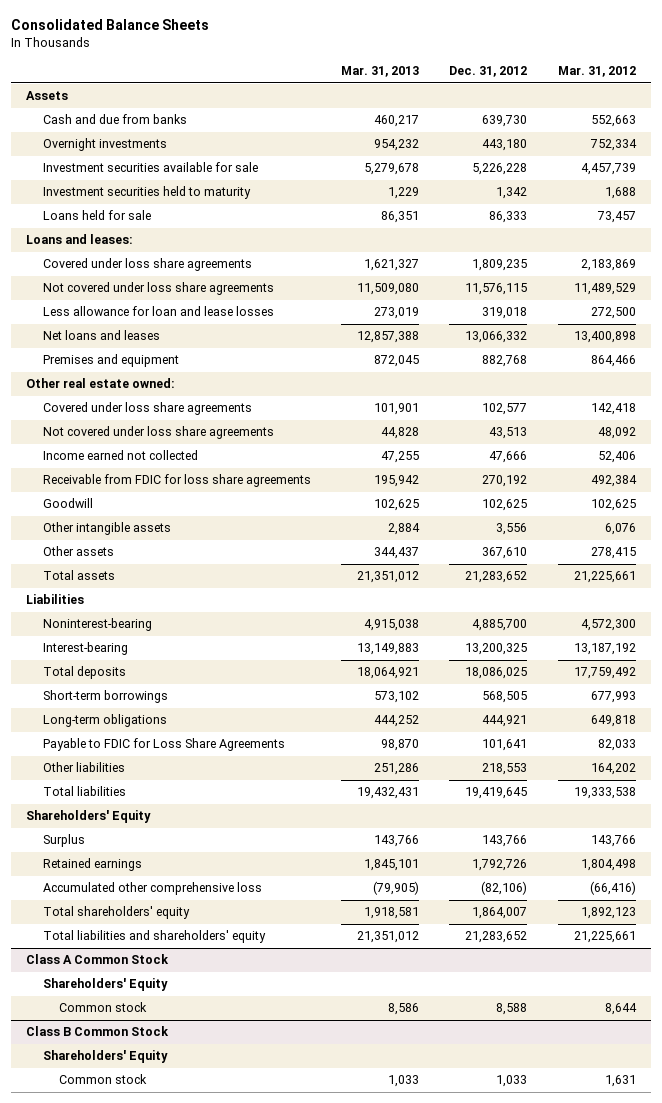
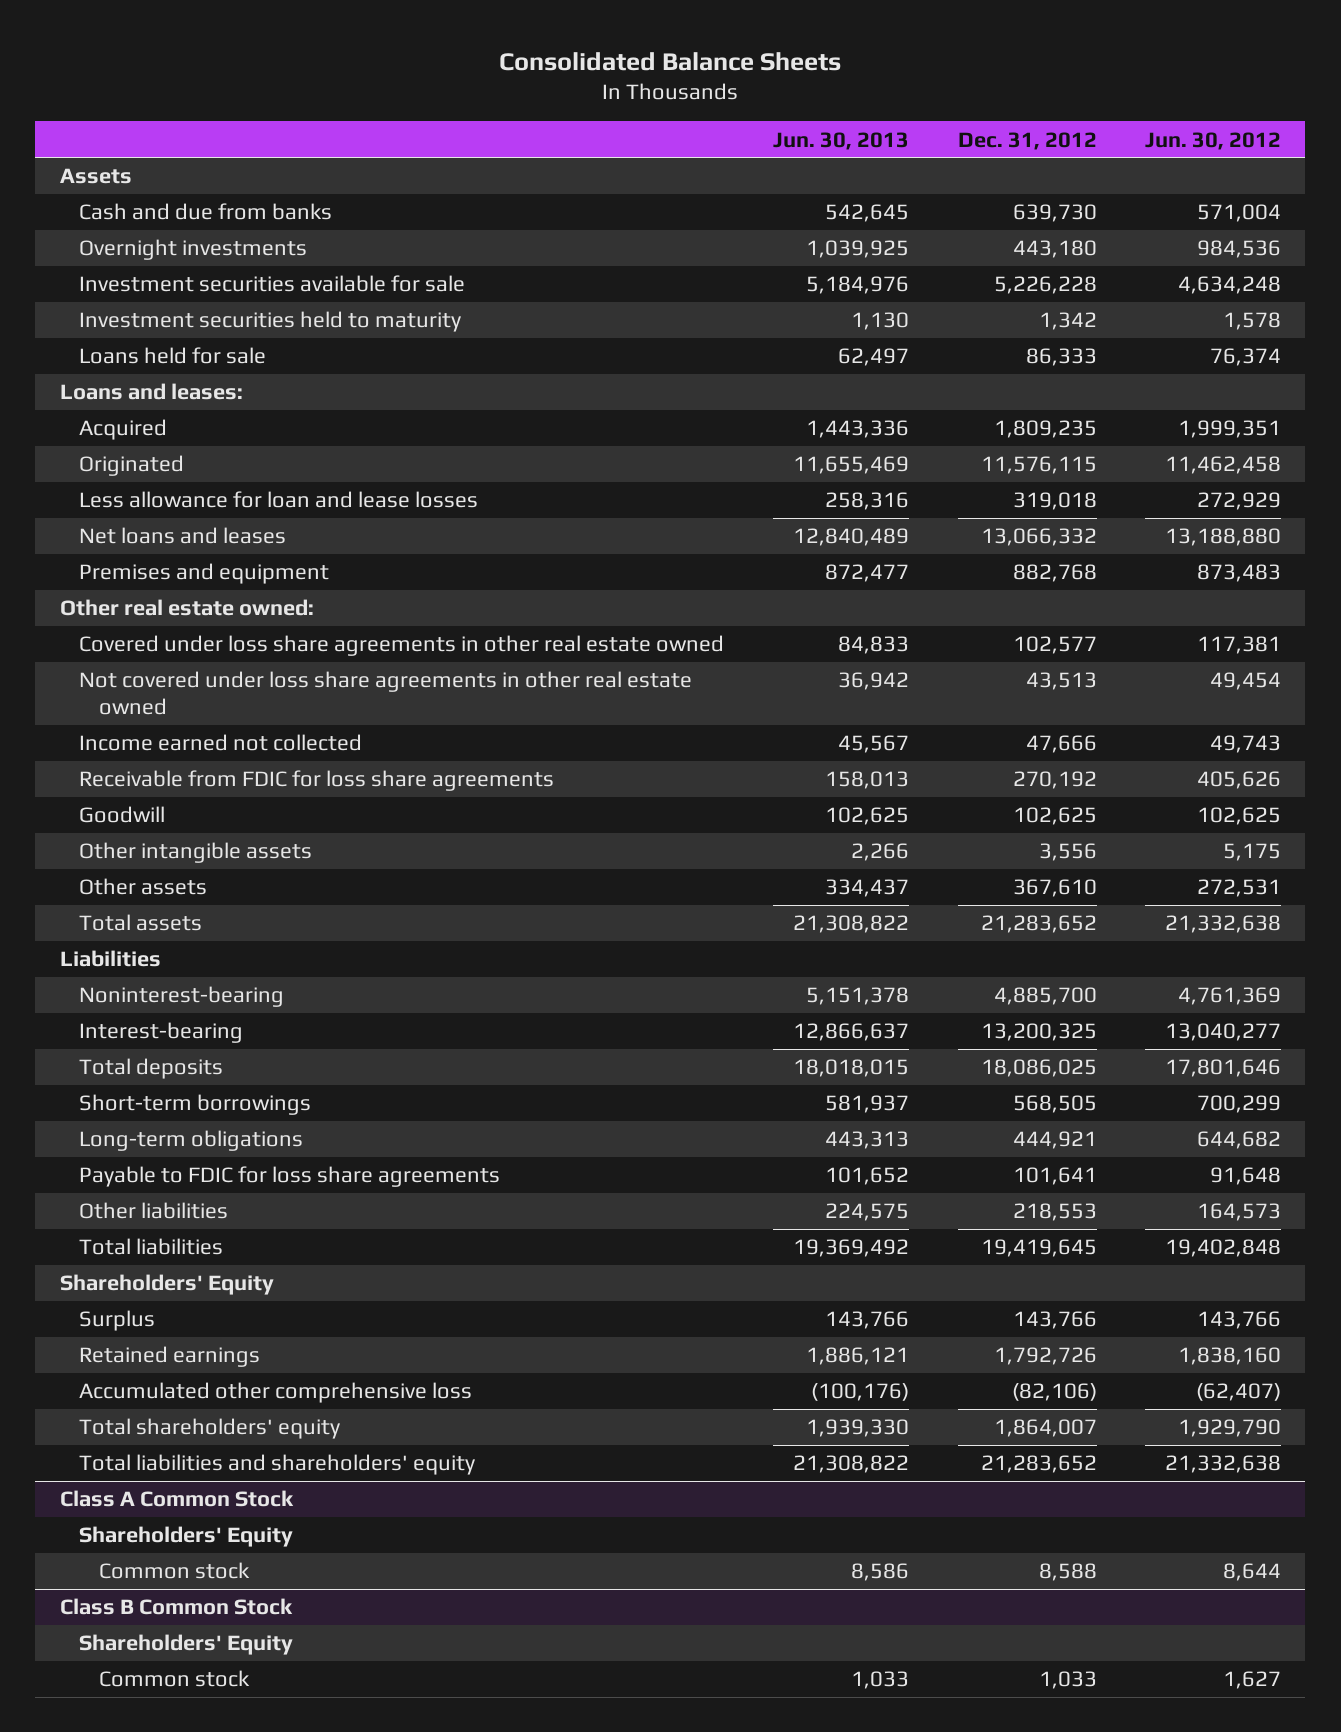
- | Mar. 31, 2013 | Dec. 31, 2012 | Mar. 31, 2012
+ | Jun. 30, 2013 | Dec. 31, 2012 | Jun. 30, 2012
- Covered under loss share agreements | 1,621,327 | 1,809,235 | 2,183,869
- Not covered under loss share agreements | 11,509,080 | 11,576,115 | 11,489,529
+ Acquired | 1,443,336 | 1,809,235 | 1,999,351
+ Originated | 11,655,469 | 11,576,115 | 11,462,458
- Covered under loss share agreements | 101,901 | 102,577 | 142,418
- Not covered under loss share agreements | 44,828 | 43,513 | 48,092
+ Covered under loss share agreements in other real estate owned | 84,833 | 102,577 | 117,381
+ Not covered under loss share agreements in other real estate owned | 36,942 | 43,513 | 49,454
- Payable to FDIC for Loss Share Agreements | 98,870 | 101,641 | 82,033
+ Payable to FDIC for loss share agreements | 101,652 | 101,641 | 91,648

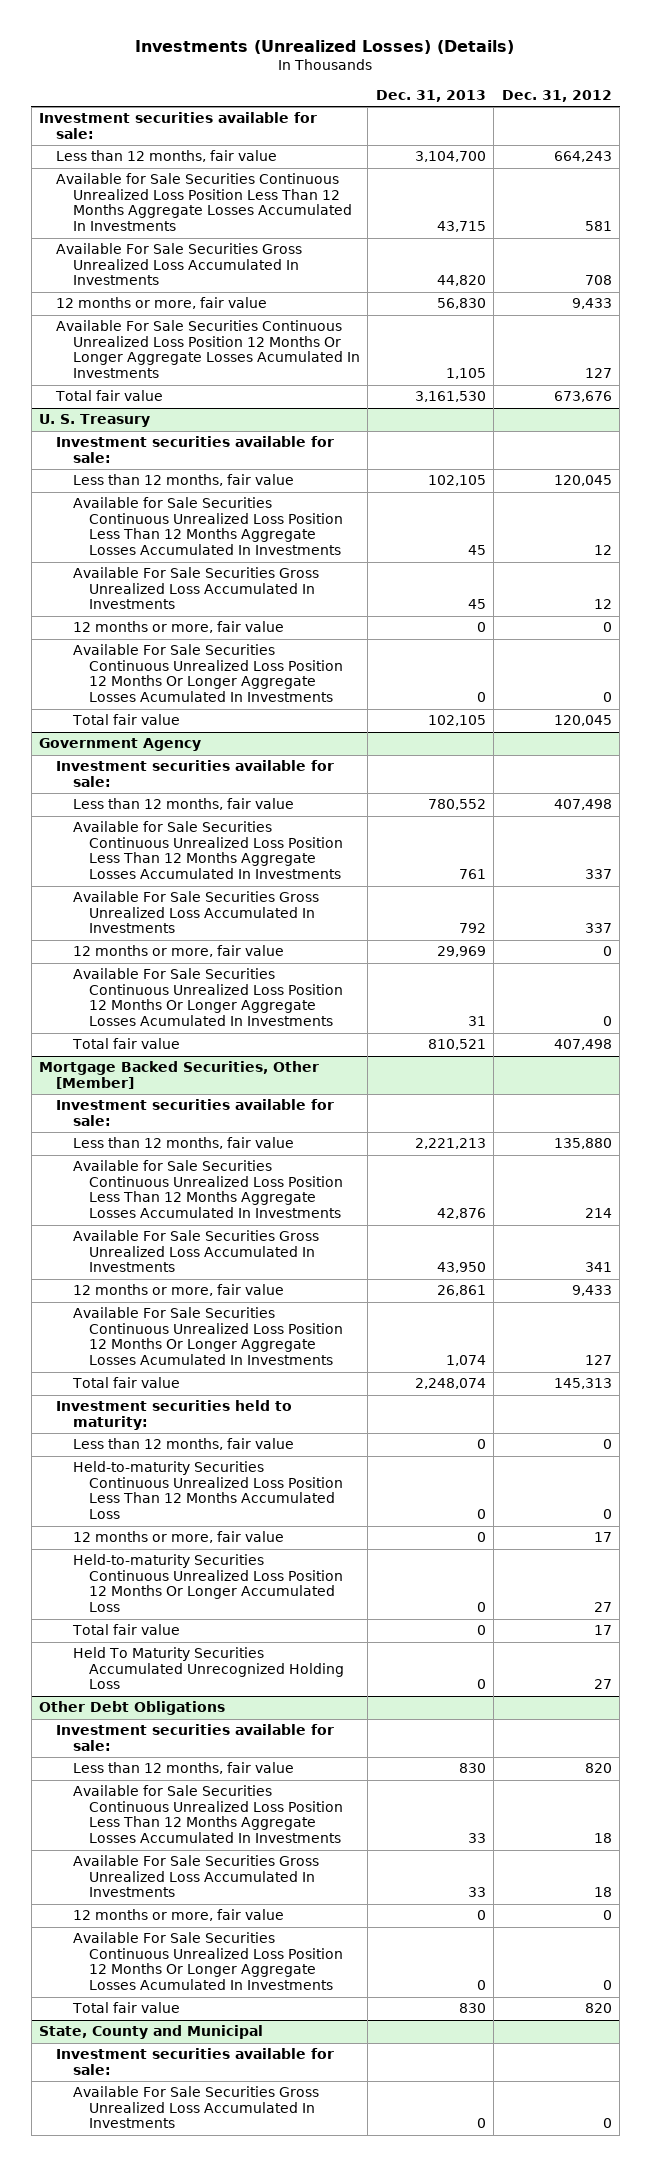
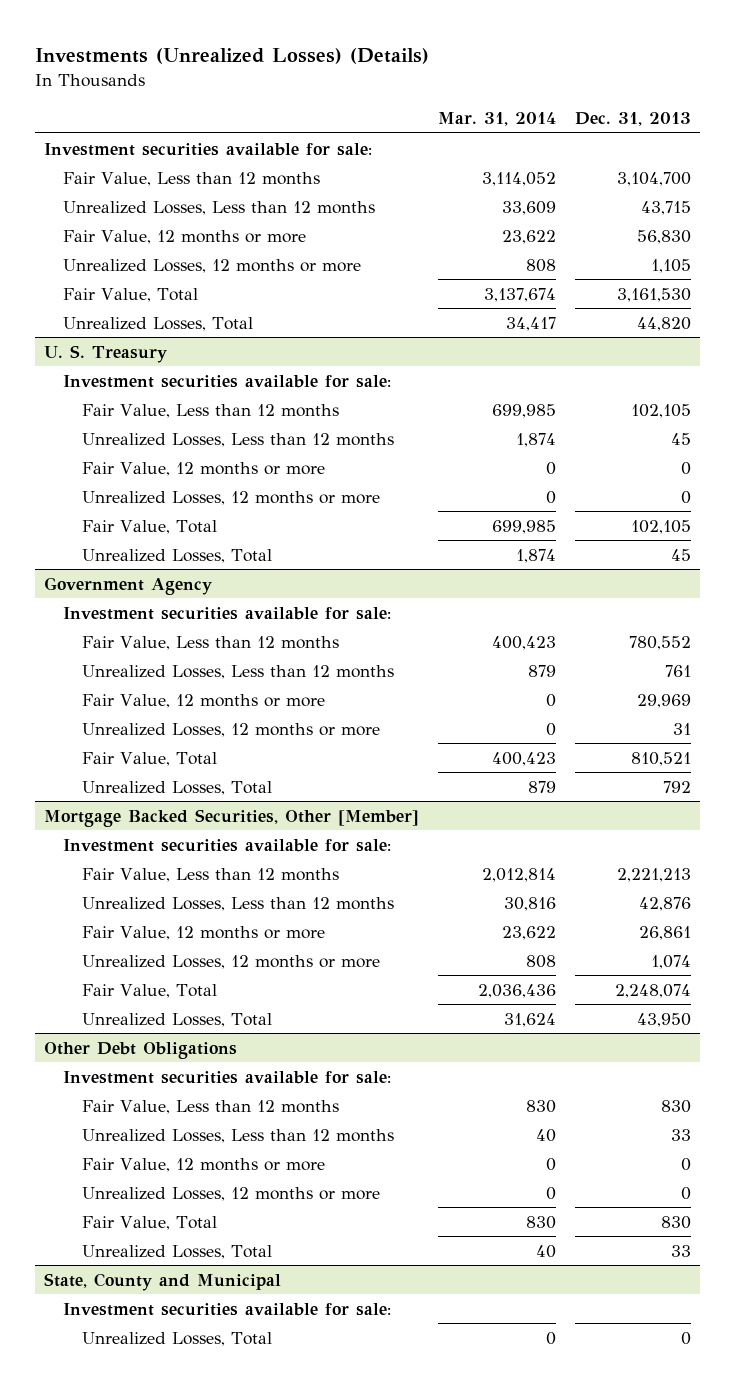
- | Dec. 31, 2013 | Dec. 31, 2012
+ | Mar. 31, 2014 | Dec. 31, 2013
- Less than 12 months, fair value | 3,104,700 | 664,243
- Available for Sale Securities Continuous Unrealized Loss Position Less Than 12 Months Aggregate Losses Accumulated In Investments | 43,715 | 581
- Available For Sale Securities Gross Unrealized Loss Accumulated In Investments | 44,820 | 708
- 12 months or more, fair value | 56,830 | 9,433
- Available For Sale Securities Continuous Unrealized Loss Position 12 Months Or Longer Aggregate Losses Acumulated In Investments | 1,105 | 127
- Total fair value | 3,161,530 | 673,676
+ Fair Value, Less than 12 months | 3,114,052 | 3,104,700
+ Unrealized Losses, Less than 12 months | 33,609 | 43,715
+ Fair Value, 12 months or more | 23,622 | 56,830
+ Unrealized Losses, 12 months or more | 808 | 1,105
+ Fair Value, Total | 3,137,674 | 3,161,530
+ Unrealized Losses, Total | 34,417 | 44,820
@ U. S. Treasury
- Less than 12 months, fair value | 102,105 | 120,045
- Available for Sale Securities Continuous Unrealized Loss Position Less Than 12 Months Aggregate Losses Accumulated In Investments | 45 | 12
- Available For Sale Securities Gross Unrealized Loss Accumulated In Investments | 45 | 12
- 12 months or more, fair value | 0 | 0
- Available For Sale Securities Continuous Unrealized Loss Position 12 Months Or Longer Aggregate Losses Acumulated In Investments | 0 | 0
- Total fair value | 102,105 | 120,045
+ Fair Value, Less than 12 months | 699,985 | 102,105
+ Unrealized Losses, Less than 12 months | 1,874 | 45
+ Fair Value, 12 months or more | 0 | 0
+ Unrealized Losses, 12 months or more | 0 | 0
+ Fair Value, Total | 699,985 | 102,105
+ Unrealized Losses, Total | 1,874 | 45
@ Government Agency
- Less than 12 months, fair value | 780,552 | 407,498
- Available for Sale Securities Continuous Unrealized Loss Position Less Than 12 Months Aggregate Losses Accumulated In Investments | 761 | 337
- Available For Sale Securities Gross Unrealized Loss Accumulated In Investments | 792 | 337
- 12 months or more, fair value | 29,969 | 0
- Available For Sale Securities Continuous Unrealized Loss Position 12 Months Or Longer Aggregate Losses Acumulated In Investments | 31 | 0
- Total fair value | 810,521 | 407,498
+ Fair Value, Less than 12 months | 400,423 | 780,552
+ Unrealized Losses, Less than 12 months | 879 | 761
+ Fair Value, 12 months or more | 0 | 29,969
+ Unrealized Losses, 12 months or more | 0 | 31
+ Fair Value, Total | 400,423 | 810,521
+ Unrealized Losses, Total | 879 | 792
@ Mortgage Backed Securities, Other [Member]
- Less than 12 months, fair value | 2,221,213 | 135,880
- Available for Sale Securities Continuous Unrealized Loss Position Less Than 12 Months Aggregate Losses Accumulated In Investments | 42,876 | 214
- Available For Sale Securities Gross Unrealized Loss Accumulated In Investments | 43,950 | 341
- 12 months or more, fair value | 26,861 | 9,433
- Available For Sale Securities Continuous Unrealized Loss Position 12 Months Or Longer Aggregate Losses Acumulated In Investments | 1,074 | 127
- Total fair value | 2,248,074 | 145,313
- Investment securities held to maturity:
- Less than 12 months, fair value | 0 | 0
- Held-to-maturity Securities Continuous Unrealized Loss Position Less Than 12 Months Accumulated Loss | 0 | 0
- 12 months or more, fair value | 0 | 17
- Held-to-maturity Securities Continuous Unrealized Loss Position 12 Months Or Longer Accumulated Loss | 0 | 27
- Total fair value | 0 | 17
- Held To Maturity Securities Accumulated Unrecognized Holding Loss | 0 | 27
+ Fair Value, Less than 12 months | 2,012,814 | 2,221,213
+ Unrealized Losses, Less than 12 months | 30,816 | 42,876
+ Fair Value, 12 months or more | 23,622 | 26,861
+ Unrealized Losses, 12 months or more | 808 | 1,074
+ Fair Value, Total | 2,036,436 | 2,248,074
+ Unrealized Losses, Total | 31,624 | 43,950
@ Other Debt Obligations
- Less than 12 months, fair value | 830 | 820
- Available for Sale Securities Continuous Unrealized Loss Position Less Than 12 Months Aggregate Losses Accumulated In Investments | 33 | 18
- Available For Sale Securities Gross Unrealized Loss Accumulated In Investments | 33 | 18
- 12 months or more, fair value | 0 | 0
- Available For Sale Securities Continuous Unrealized Loss Position 12 Months Or Longer Aggregate Losses Acumulated In Investments | 0 | 0
- Total fair value | 830 | 820
+ Fair Value, Less than 12 months | 830 | 830
+ Unrealized Losses, Less than 12 months | 40 | 33
+ Fair Value, 12 months or more | 0 | 0
+ Unrealized Losses, 12 months or more | 0 | 0
+ Fair Value, Total | 830 | 830
+ Unrealized Losses, Total | 40 | 33
@ State, County and Municipal
- Available For Sale Securities Gross Unrealized Loss Accumulated In Investments | 0 | 0
+ Unrealized Losses, Total | 0 | 0

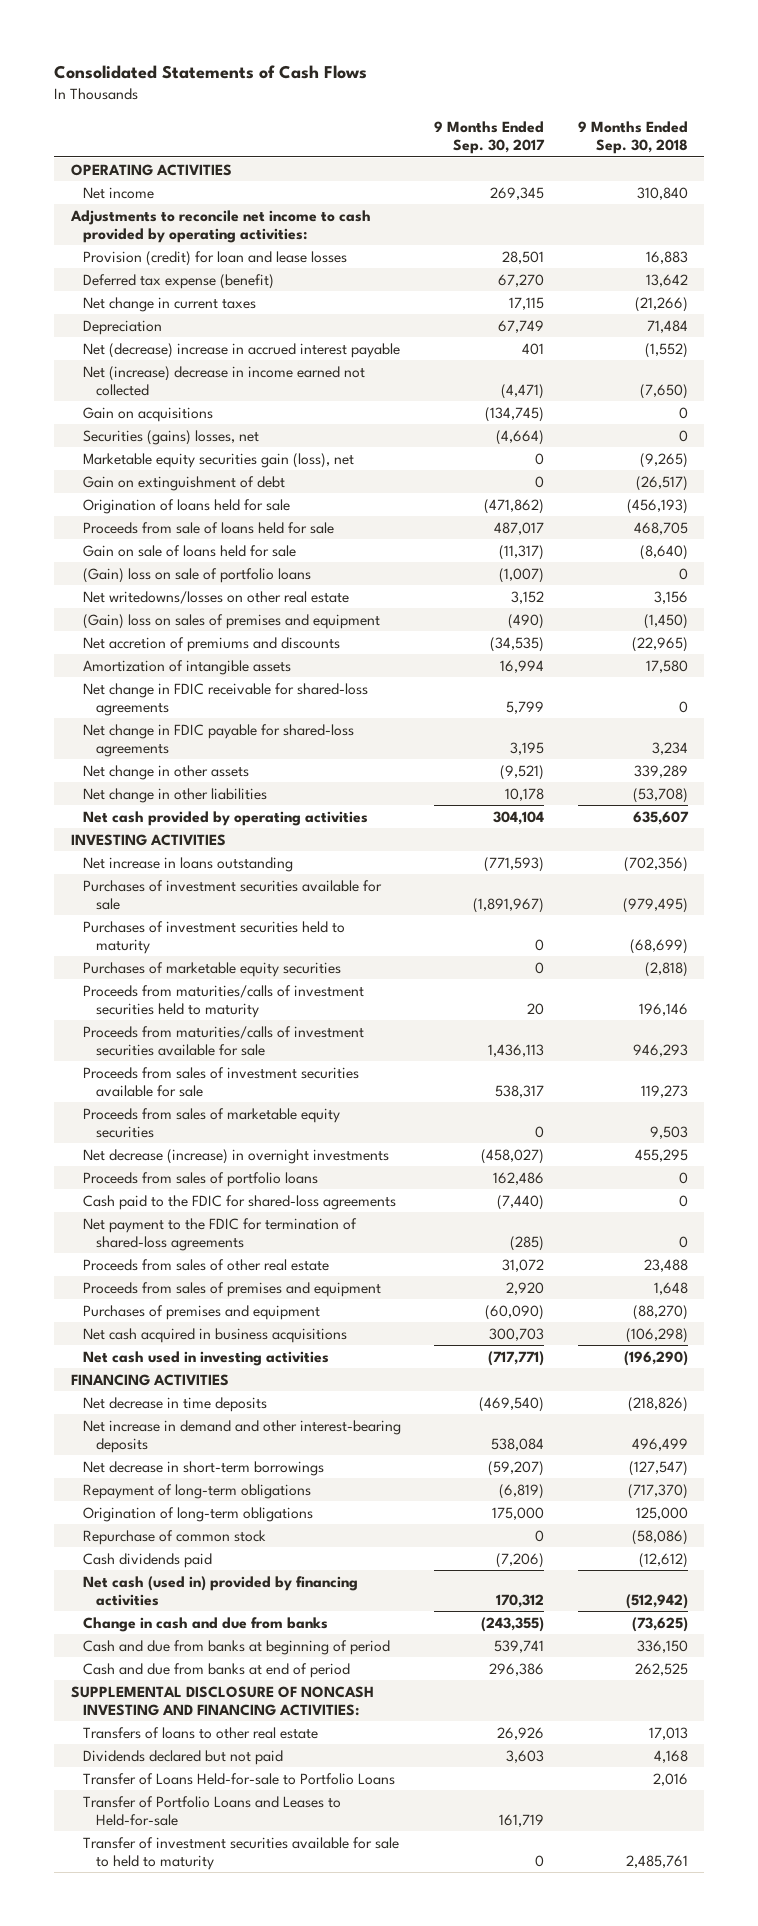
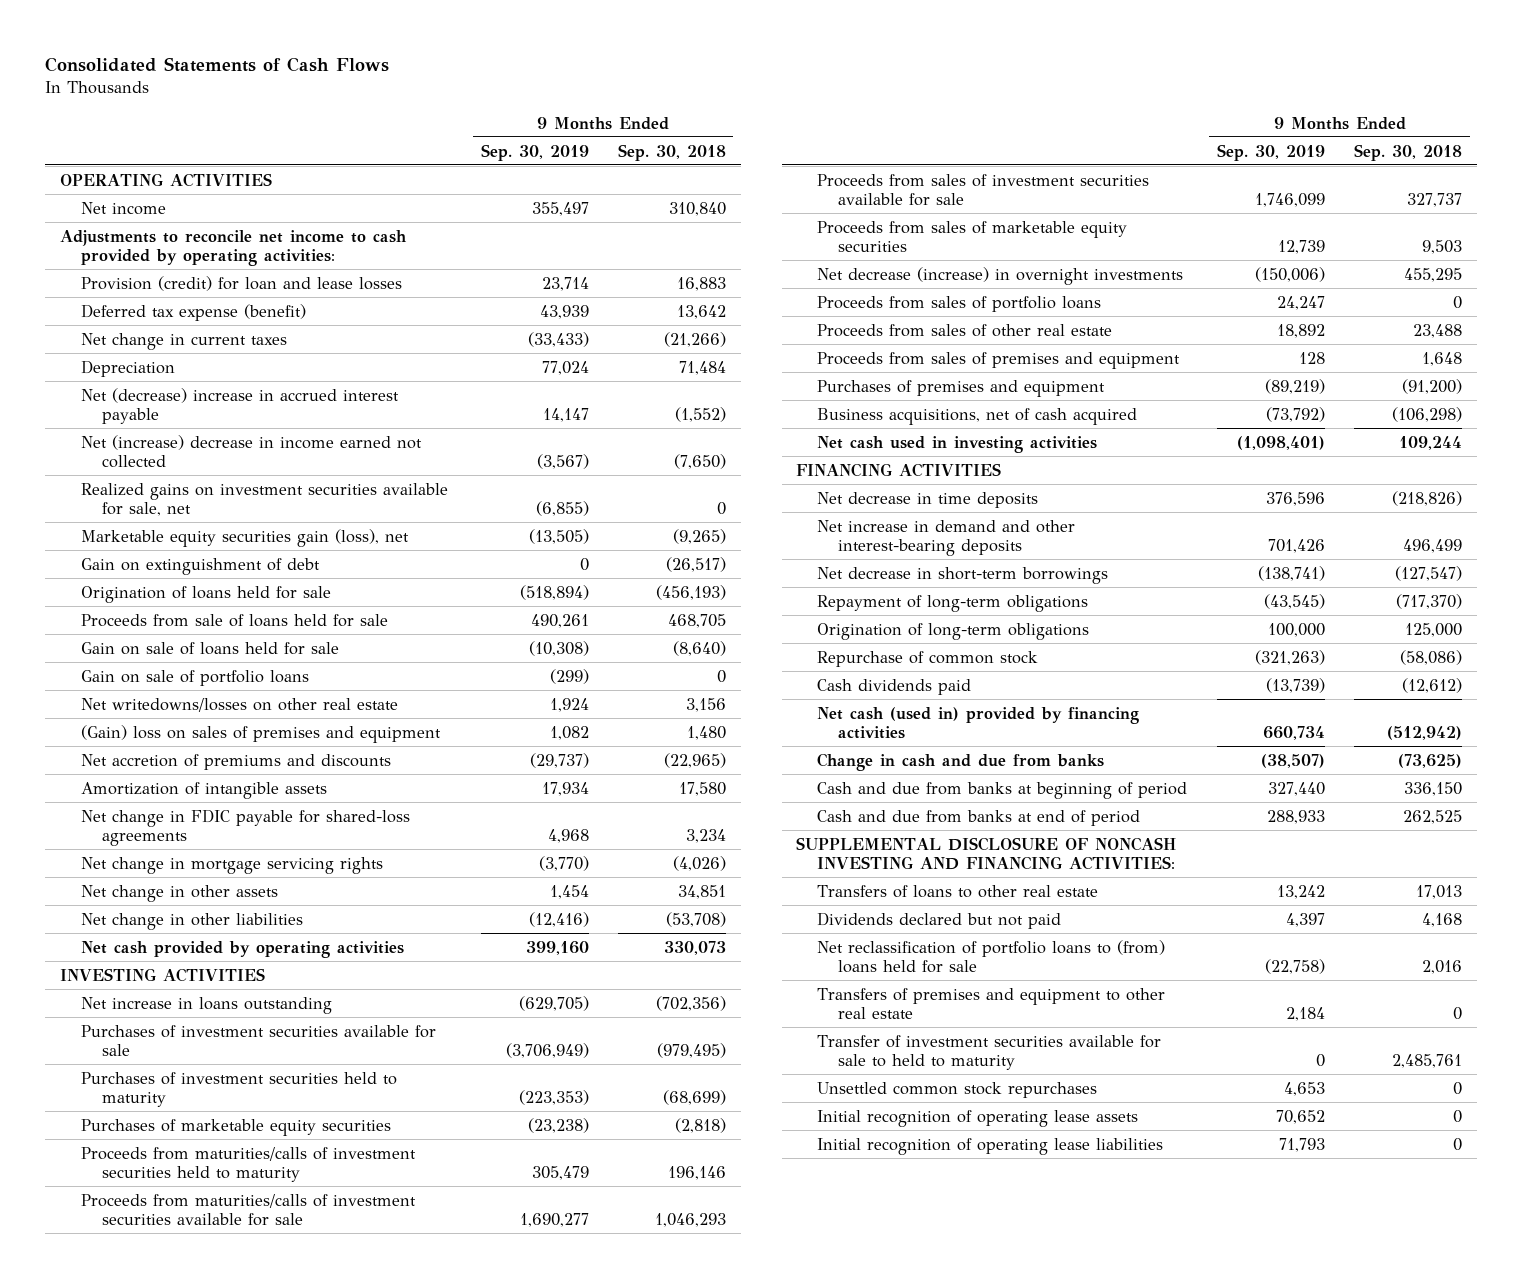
- | 9 Months Ended Sep. 30, 2017 | 9 Months Ended Sep. 30, 2018
+ | 9 Months Ended Sep. 30, 2019 | 9 Months Ended Sep. 30, 2018
- Gain on acquisitions | (134,745) | 0
- Securities (gains) losses, net | (4,664) | 0
+ Realized gains on investment securities available for sale, net | (6,855) | 0
- (Gain) loss on sale of portfolio loans | (1,007) | 0
+ Gain on sale of portfolio loans | (299) | 0
- (Gain) loss on sales of premises and equipment | (490) | (1,450)
+ (Gain) loss on sales of premises and equipment | 1,082 | 1,480
- Net change in FDIC receivable for shared-loss agreements | 5,799 | 0
- Net change in other assets | (9,521) | 339,289
+ Net change in mortgage servicing rights | (3,770) | (4,026)
+ Net change in other assets | 1,454 | 34,851
- Net cash provided by operating activities | 304,104 | 635,607
+ Net cash provided by operating activities | 399,160 | 330,073
- Proceeds from maturities/calls of investment securities available for sale | 1,436,113 | 946,293
- Proceeds from sales of investment securities available for sale | 538,317 | 119,273
+ Proceeds from maturities/calls of investment securities available for sale | 1,690,277 | 1,046,293
+ Proceeds from sales of investment securities available for sale | 1,746,099 | 327,737
- Cash paid to the FDIC for shared-loss agreements | (7,440) | 0
- Net payment to the FDIC for termination of shared-loss agreements | (285) | 0
- Purchases of premises and equipment | (60,090) | (88,270)
- Net cash acquired in business acquisitions | 300,703 | (106,298)
- Net cash used in investing activities | (717,771) | (196,290)
+ Purchases of premises and equipment | (89,219) | (91,200)
+ Business acquisitions, net of cash acquired | (73,792) | (106,298)
+ Net cash used in investing activities | (1,098,401) | 109,244
- Transfer of Loans Held-for-sale to Portfolio Loans | | 2,016
- Transfer of Portfolio Loans and Leases to Held-for-sale | 161,719 |
+ Net reclassification of portfolio loans to (from) loans held for sale | (22,758) | 2,016
+ Transfers of premises and equipment to other real estate | 2,184 | 0
+ Unsettled common stock repurchases | 4,653 | 0
+ Initial recognition of operating lease assets | 70,652 | 0
+ Initial recognition of operating lease liabilities | 71,793 | 0

